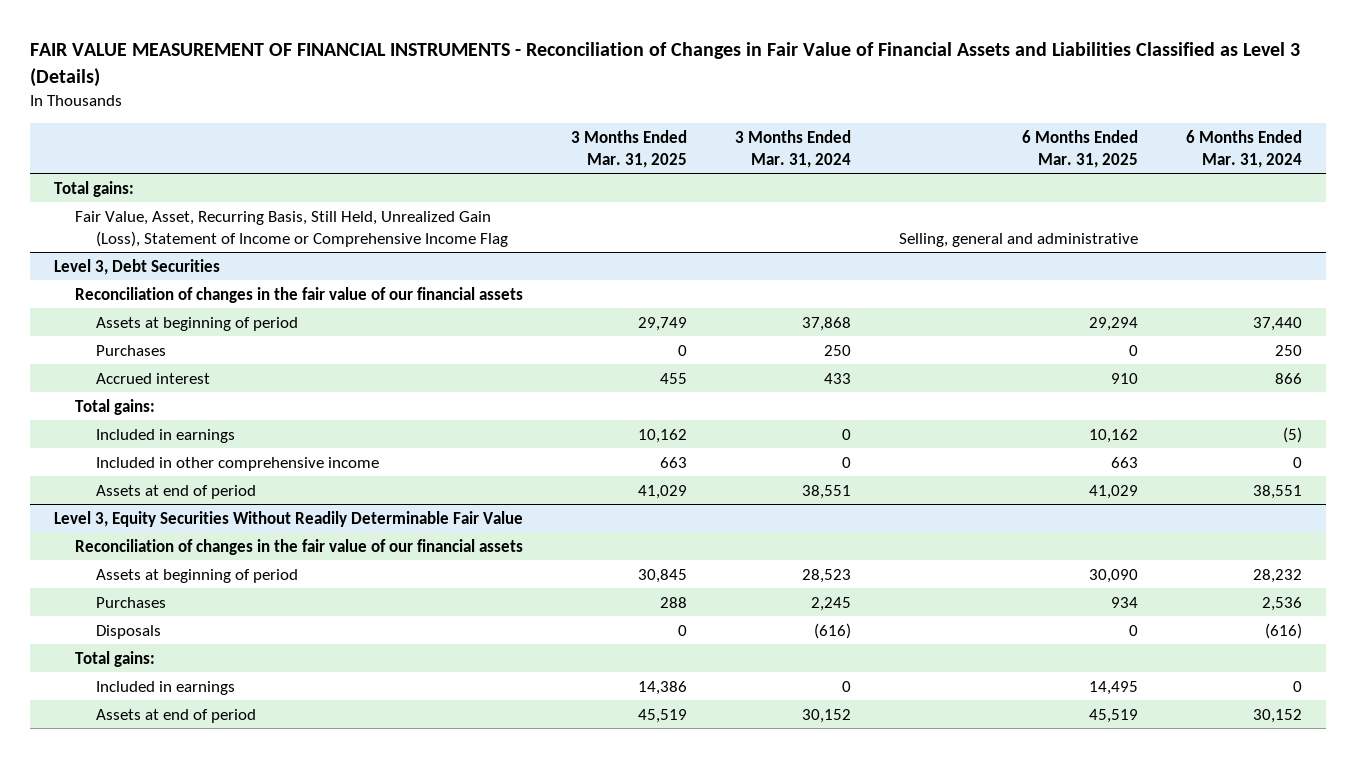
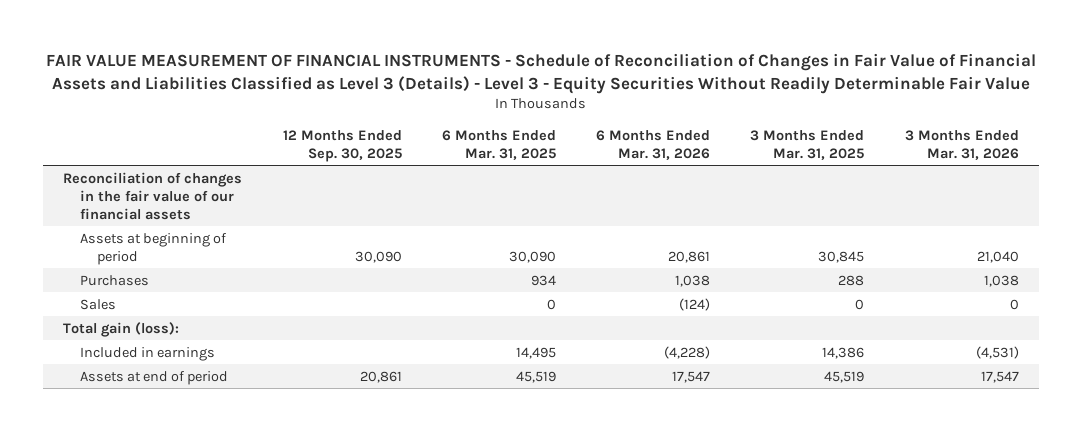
- FAIR VALUE MEASUREMENT OF FINANCIAL INSTRUMENTS - Reconciliation of Changes in Fair Value of Financial Assets and Liabilities Classified as Level 3 (Details)
+ FAIR VALUE MEASUREMENT OF FINANCIAL INSTRUMENTS - Schedule of Reconciliation of Changes in Fair Value of Financial Assets and Liabilities Classified as Level 3 (Details) - Level 3 - Equity Securities Without Readily Determinable Fair Value
- | 3 Months Ended Mar. 31, 2025 | 3 Months Ended Mar. 31, 2024 | 6 Months Ended Mar. 31, 2025 | 6 Months Ended Mar. 31, 2024
+ | 12 Months Ended Sep. 30, 2025 | 6 Months Ended Mar. 31, 2025 | 6 Months Ended Mar. 31, 2026 | 3 Months Ended Mar. 31, 2025 | 3 Months Ended Mar. 31, 2026
- Total gains:
- Fair Value, Asset, Recurring Basis, Still Held, Unrealized Gain (Loss), Statement of Income or Comprehensive Income Flag | | | Selling, general and administrative |
- Level 3, Debt Securities
- Assets at beginning of period | 29,749 | 37,868 | 29,294 | 37,440
- Purchases | 0 | 250 | 0 | 250
- Accrued interest | 455 | 433 | 910 | 866
- Total gains:
- Included in earnings | 10,162 | 0 | 10,162 | (5)
- Included in other comprehensive income | 663 | 0 | 663 | 0
- Assets at end of period | 41,029 | 38,551 | 41,029 | 38,551
- Level 3, Equity Securities Without Readily Determinable Fair Value
- Reconciliation of changes in the fair value of our financial assets
- Disposals | 0 | (616) | 0 | (616)
- Total gains:
+ Sales | | 0 | (124) | 0 | 0
+ Total gain (loss):

